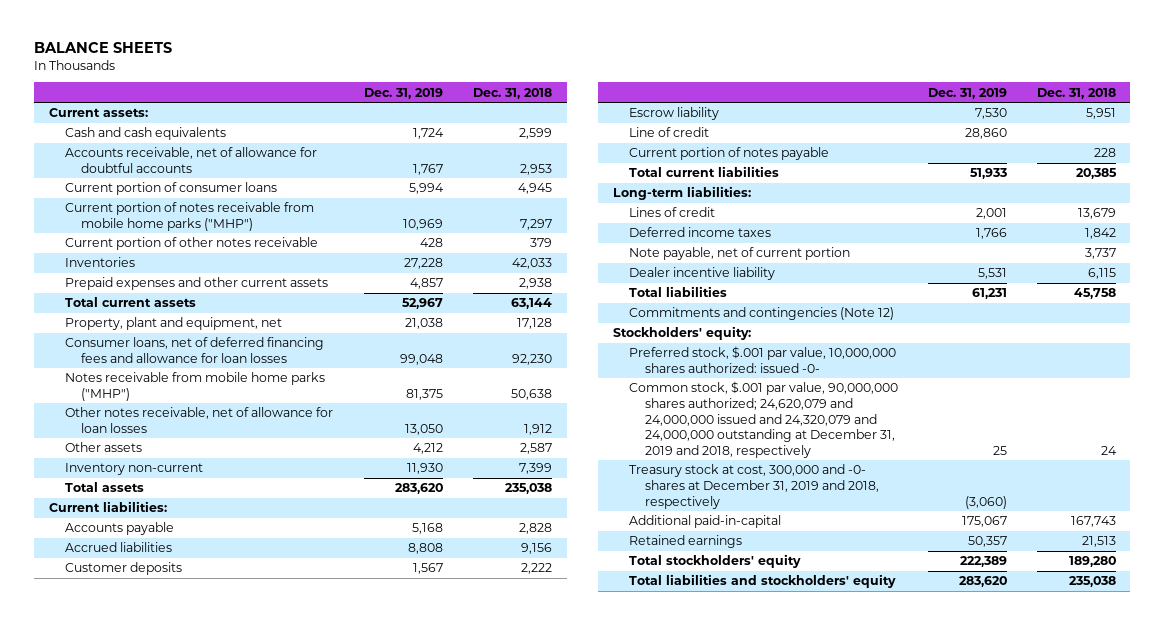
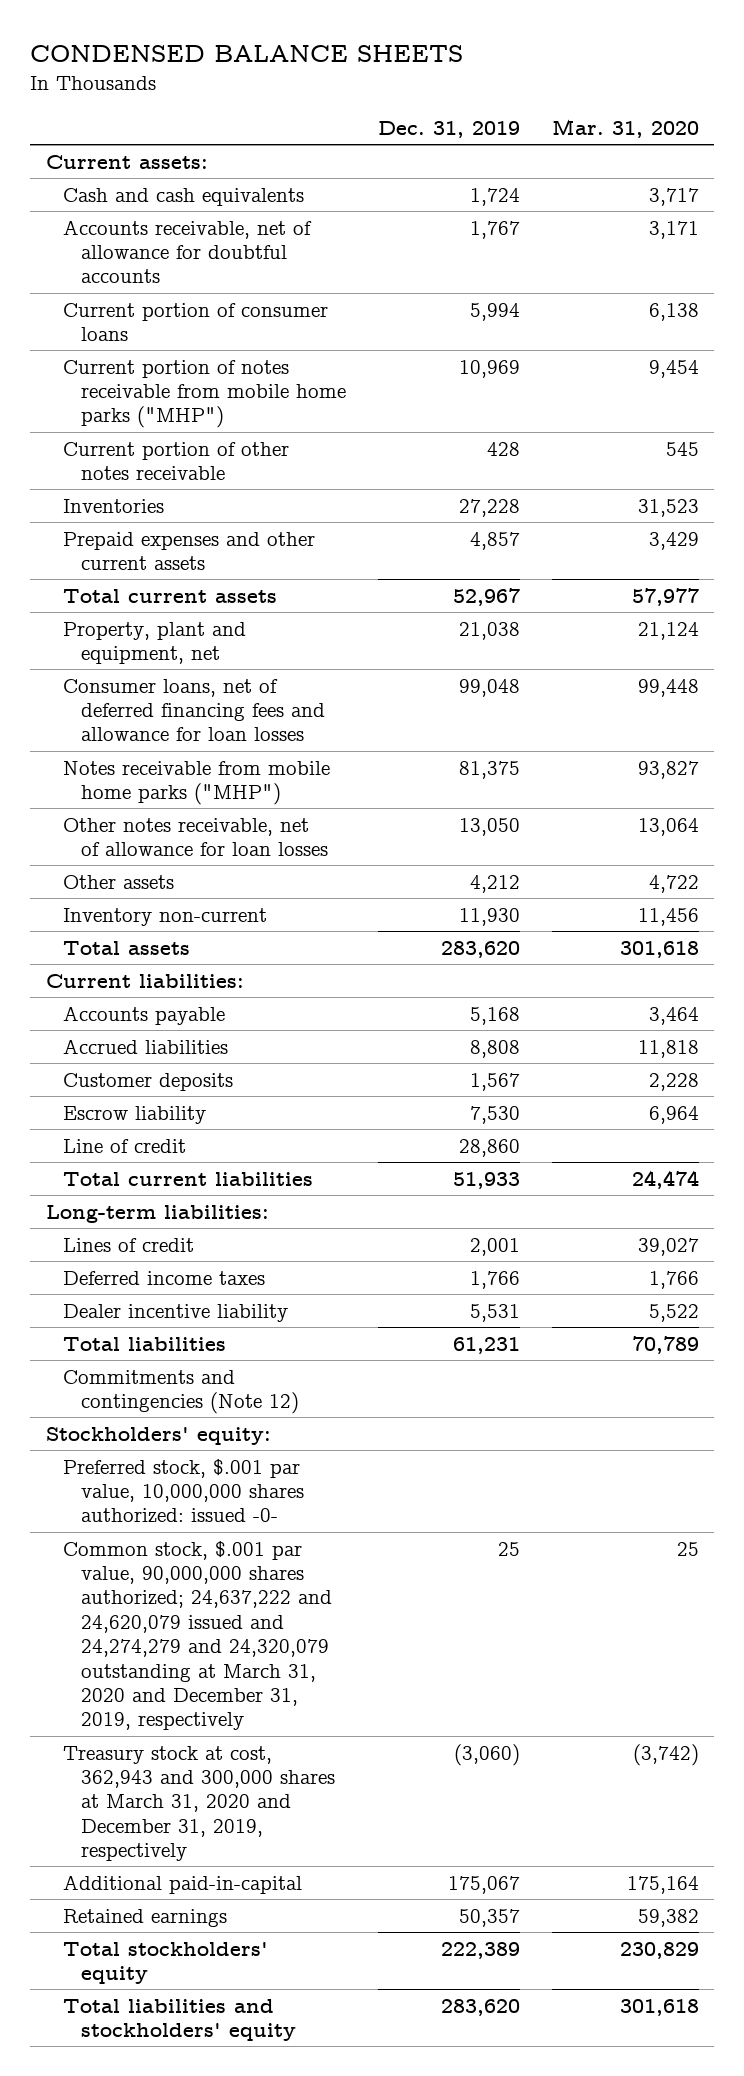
- BALANCE SHEETS
+ CONDENSED BALANCE SHEETS
- | Dec. 31, 2019 | Dec. 31, 2018
+ | Dec. 31, 2019 | Mar. 31, 2020
- Current portion of notes payable | | 228
- Note payable, net of current portion | | 3,737
- Common stock, $.001 par value, 90,000,000 shares authorized; 24,620,079 and 24,000,000 issued and 24,320,079 and 24,000,000 outstanding at December 31, 2019 and 2018, respectively | 25 | 24
- Treasury stock at cost, 300,000 and -0- shares at December 31, 2019 and 2018, respectively | (3,060) |
+ Common stock, $.001 par value, 90,000,000 shares authorized; 24,637,222 and 24,620,079 issued and 24,274,279 and 24,320,079 outstanding at March 31, 2020 and December 31, 2019, respectively | 25 | 25
+ Treasury stock at cost, 362,943 and 300,000 shares at March 31, 2020 and December 31, 2019, respectively | (3,060) | (3,742)

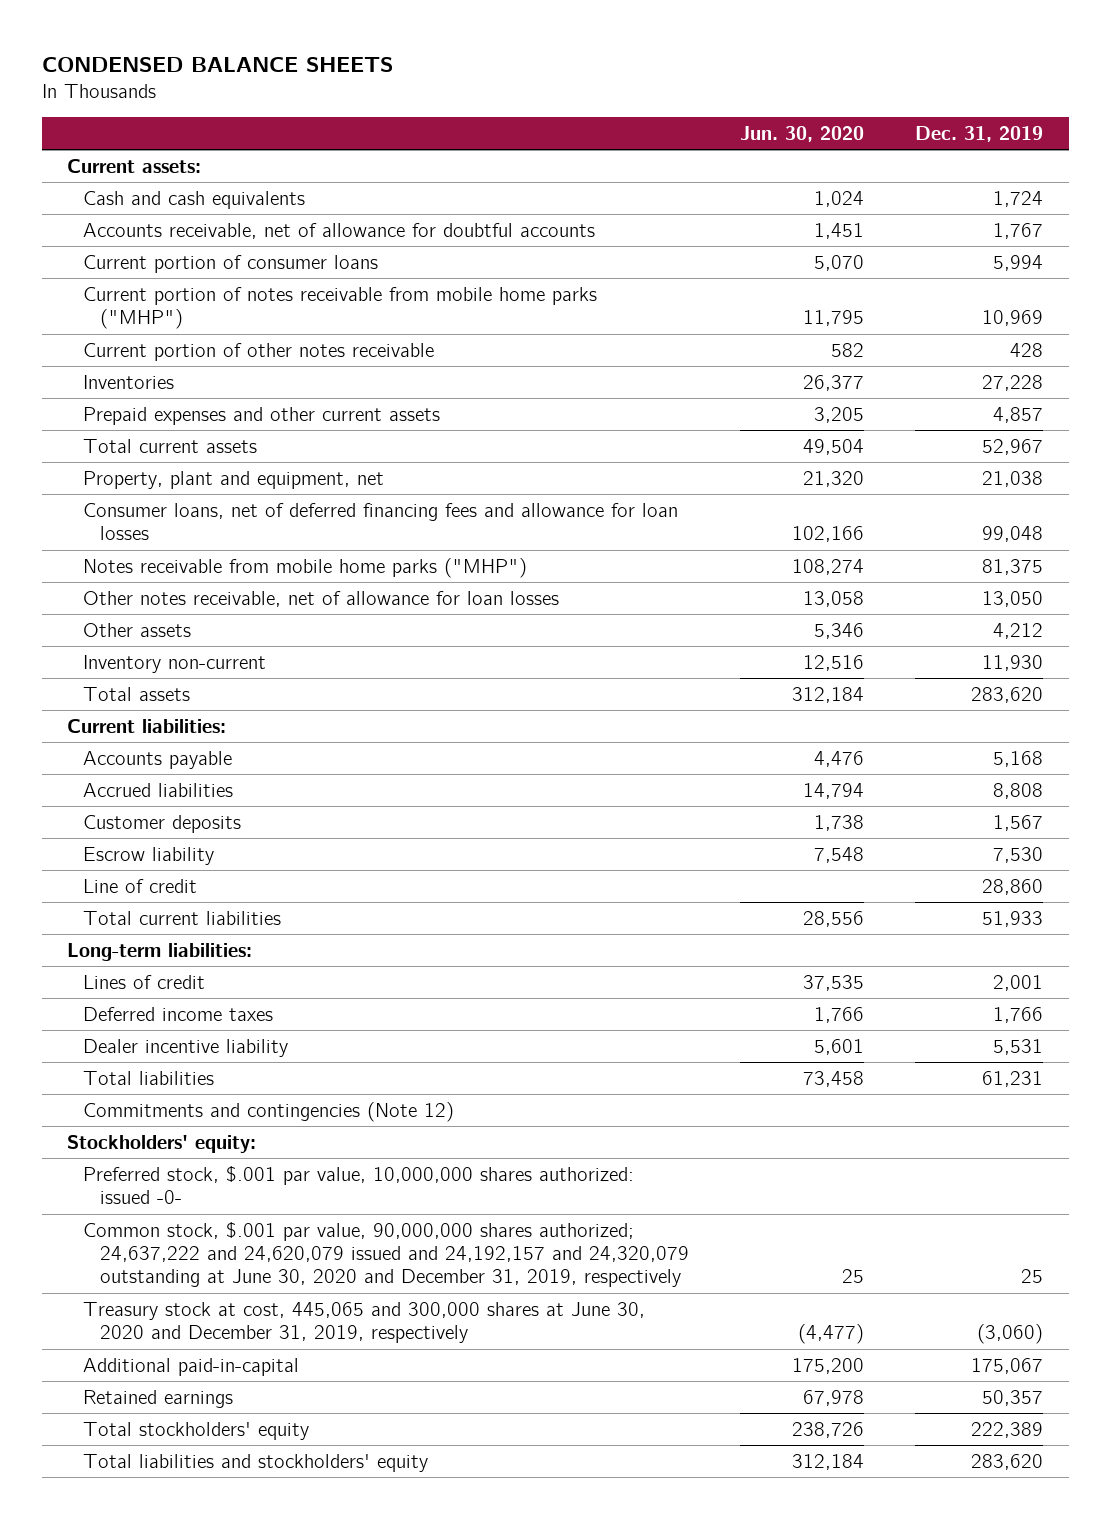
- | Dec. 31, 2019 | Mar. 31, 2020
+ | Jun. 30, 2020 | Dec. 31, 2019
- Common stock, $.001 par value, 90,000,000 shares authorized; 24,637,222 and 24,620,079 issued and 24,274,279 and 24,320,079 outstanding at March 31, 2020 and December 31, 2019, respectively | 25 | 25
- Treasury stock at cost, 362,943 and 300,000 shares at March 31, 2020 and December 31, 2019, respectively | (3,060) | (3,742)
+ Common stock, $.001 par value, 90,000,000 shares authorized; 24,637,222 and 24,620,079 issued and 24,192,157 and 24,320,079 outstanding at June 30, 2020 and December 31, 2019, respectively | 25 | 25
+ Treasury stock at cost, 445,065 and 300,000 shares at June 30, 2020 and December 31, 2019, respectively | (4,477) | (3,060)

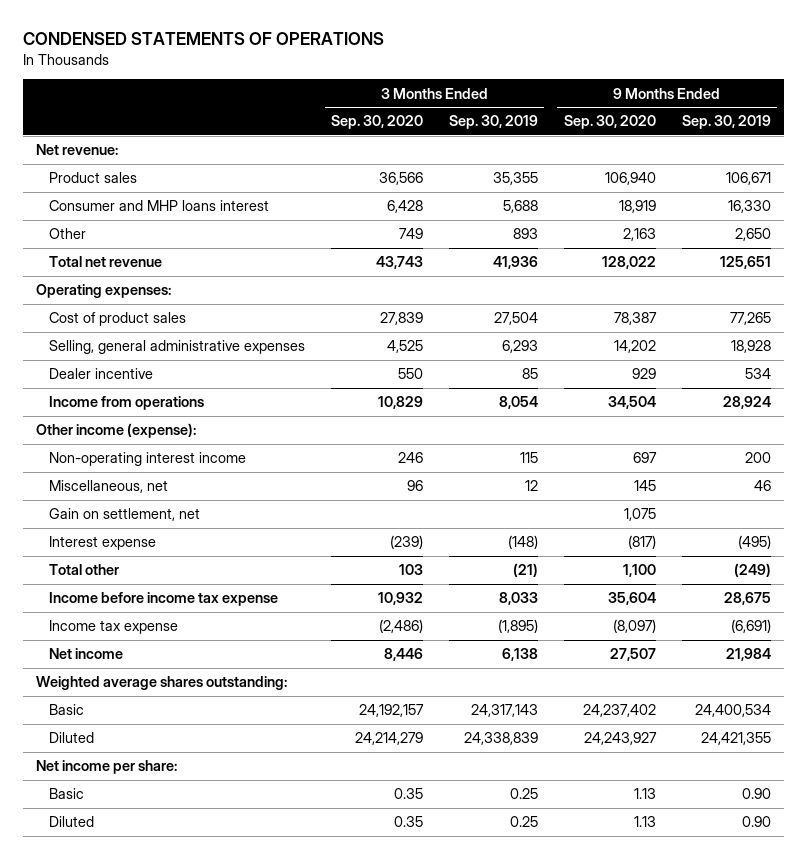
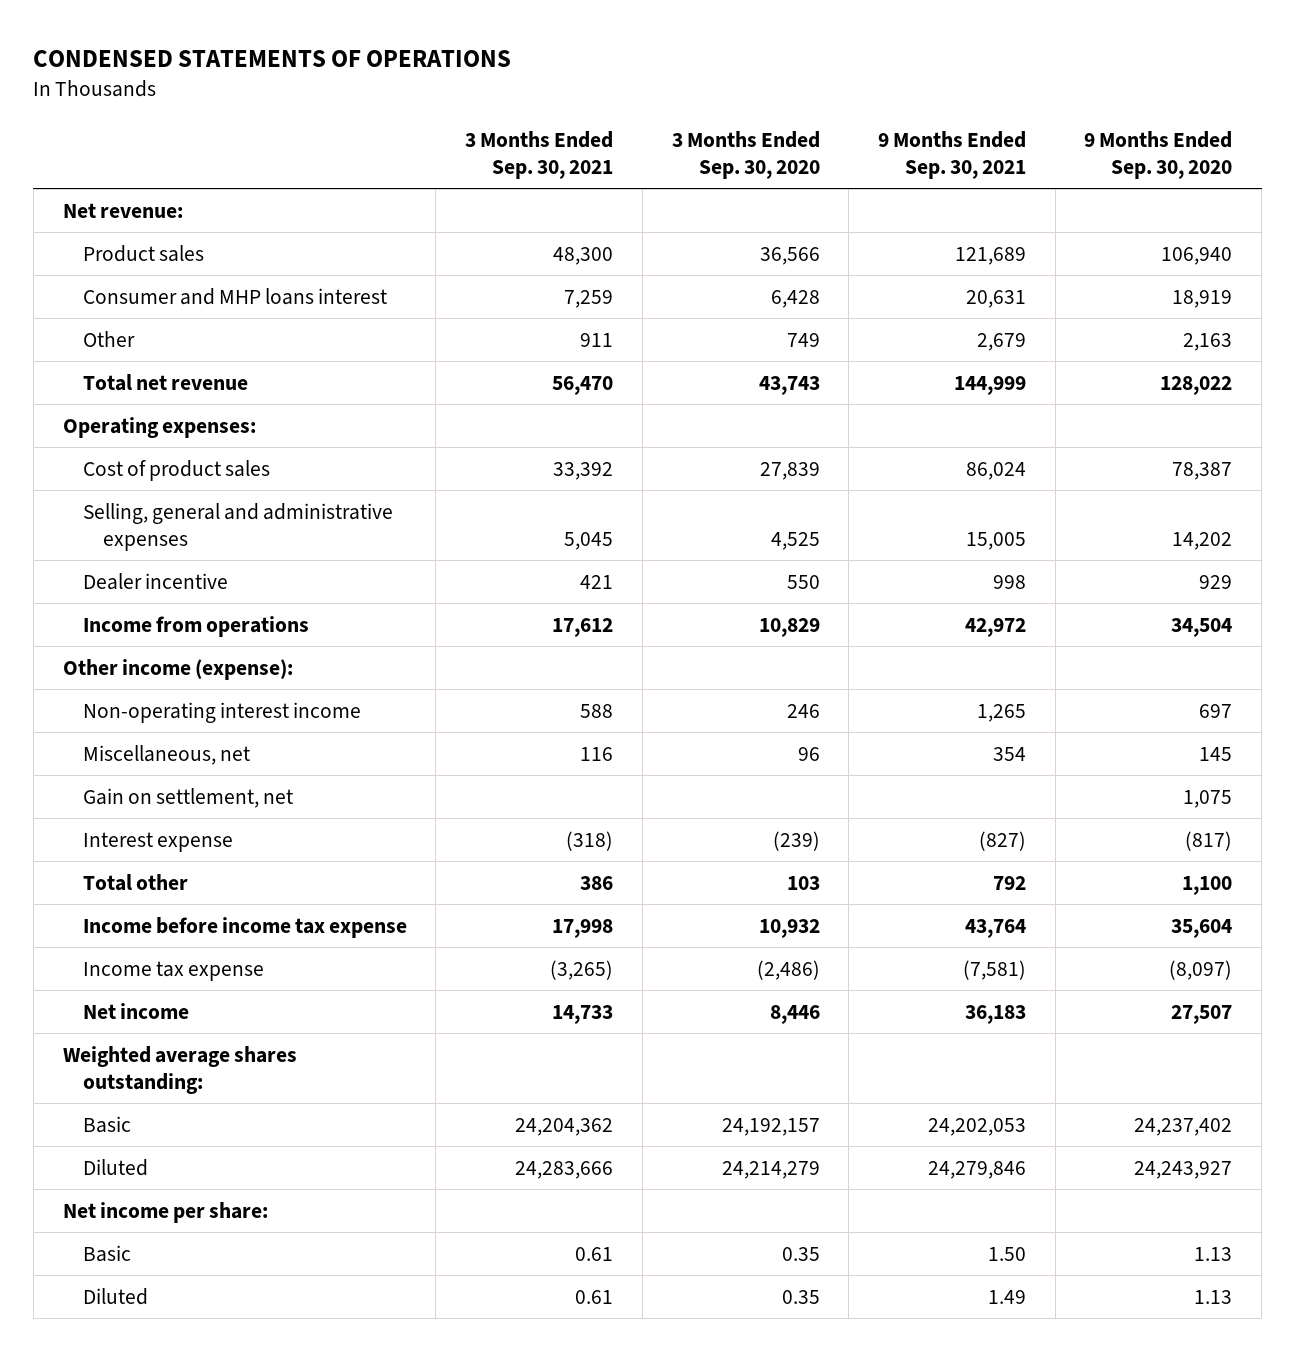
- | 3 Months Ended Sep. 30, 2020 | 3 Months Ended Sep. 30, 2019 | 9 Months Ended Sep. 30, 2020 | 9 Months Ended Sep. 30, 2019
+ | 3 Months Ended Sep. 30, 2021 | 3 Months Ended Sep. 30, 2020 | 9 Months Ended Sep. 30, 2021 | 9 Months Ended Sep. 30, 2020
- Selling, general administrative expenses | 4,525 | 6,293 | 14,202 | 18,928
+ Selling, general and administrative expenses | 5,045 | 4,525 | 15,005 | 14,202

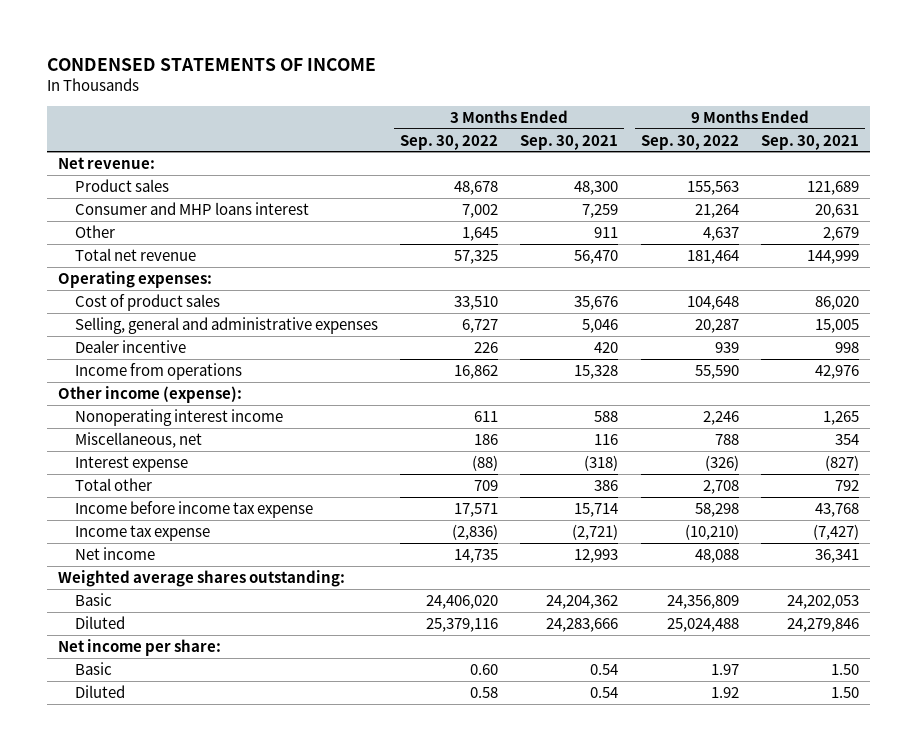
- CONDENSED STATEMENTS OF OPERATIONS
+ CONDENSED STATEMENTS OF INCOME
- | 3 Months Ended Sep. 30, 2021 | 3 Months Ended Sep. 30, 2020 | 9 Months Ended Sep. 30, 2021 | 9 Months Ended Sep. 30, 2020
+ | 3 Months Ended Sep. 30, 2022 | 3 Months Ended Sep. 30, 2021 | 9 Months Ended Sep. 30, 2022 | 9 Months Ended Sep. 30, 2021
- Cost of product sales | 33,392 | 27,839 | 86,024 | 78,387
- Selling, general and administrative expenses | 5,045 | 4,525 | 15,005 | 14,202
- Dealer incentive | 421 | 550 | 998 | 929
- Income from operations | 17,612 | 10,829 | 42,972 | 34,504
+ Cost of product sales | 33,510 | 35,676 | 104,648 | 86,020
+ Selling, general and administrative expenses | 6,727 | 5,046 | 20,287 | 15,005
+ Dealer incentive | 226 | 420 | 939 | 998
+ Income from operations | 16,862 | 15,328 | 55,590 | 42,976
- Non-operating interest income | 588 | 246 | 1,265 | 697
+ Nonoperating interest income | 611 | 588 | 2,246 | 1,265
- Gain on settlement, net | | | | 1,075
- Income before income tax expense | 17,998 | 10,932 | 43,764 | 35,604
- Income tax expense | (3,265) | (2,486) | (7,581) | (8,097)
- Net income | 14,733 | 8,446 | 36,183 | 27,507
+ Income before income tax expense | 17,571 | 15,714 | 58,298 | 43,768
+ Income tax expense | (2,836) | (2,721) | (10,210) | (7,427)
+ Net income | 14,735 | 12,993 | 48,088 | 36,341
- Basic | 0.61 | 0.35 | 1.50 | 1.13
- Diluted | 0.61 | 0.35 | 1.49 | 1.13
+ Basic | 0.60 | 0.54 | 1.97 | 1.50
+ Diluted | 0.58 | 0.54 | 1.92 | 1.50

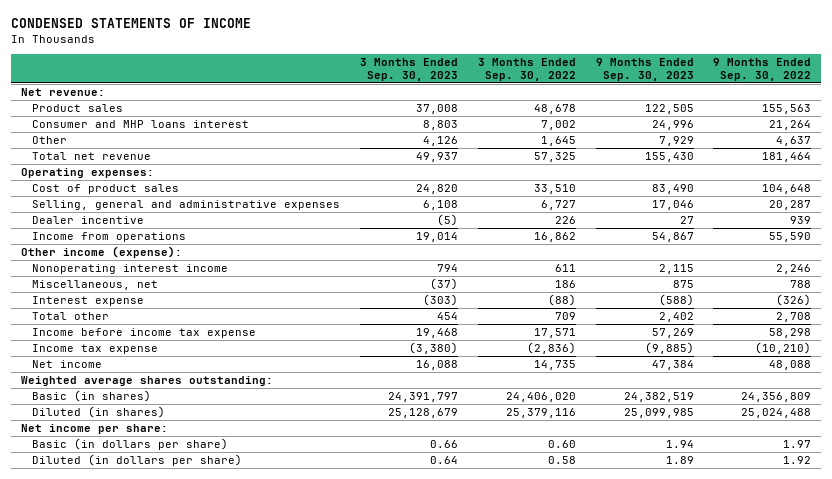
- | 3 Months Ended Sep. 30, 2022 | 3 Months Ended Sep. 30, 2021 | 9 Months Ended Sep. 30, 2022 | 9 Months Ended Sep. 30, 2021
+ | 3 Months Ended Sep. 30, 2023 | 3 Months Ended Sep. 30, 2022 | 9 Months Ended Sep. 30, 2023 | 9 Months Ended Sep. 30, 2022
- Basic | 24,406,020 | 24,204,362 | 24,356,809 | 24,202,053
- Diluted | 25,379,116 | 24,283,666 | 25,024,488 | 24,279,846
+ Basic (in shares) | 24,391,797 | 24,406,020 | 24,382,519 | 24,356,809
+ Diluted (in shares) | 25,128,679 | 25,379,116 | 25,099,985 | 25,024,488
- Basic | 0.60 | 0.54 | 1.97 | 1.50
- Diluted | 0.58 | 0.54 | 1.92 | 1.50
+ Basic (in dollars per share) | 0.66 | 0.60 | 1.94 | 1.97
+ Diluted (in dollars per share) | 0.64 | 0.58 | 1.89 | 1.92

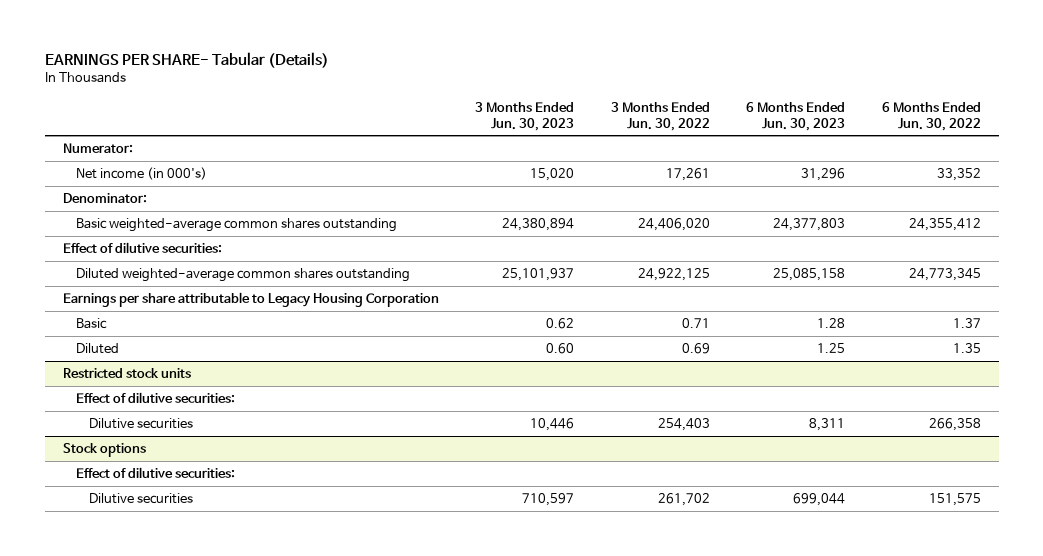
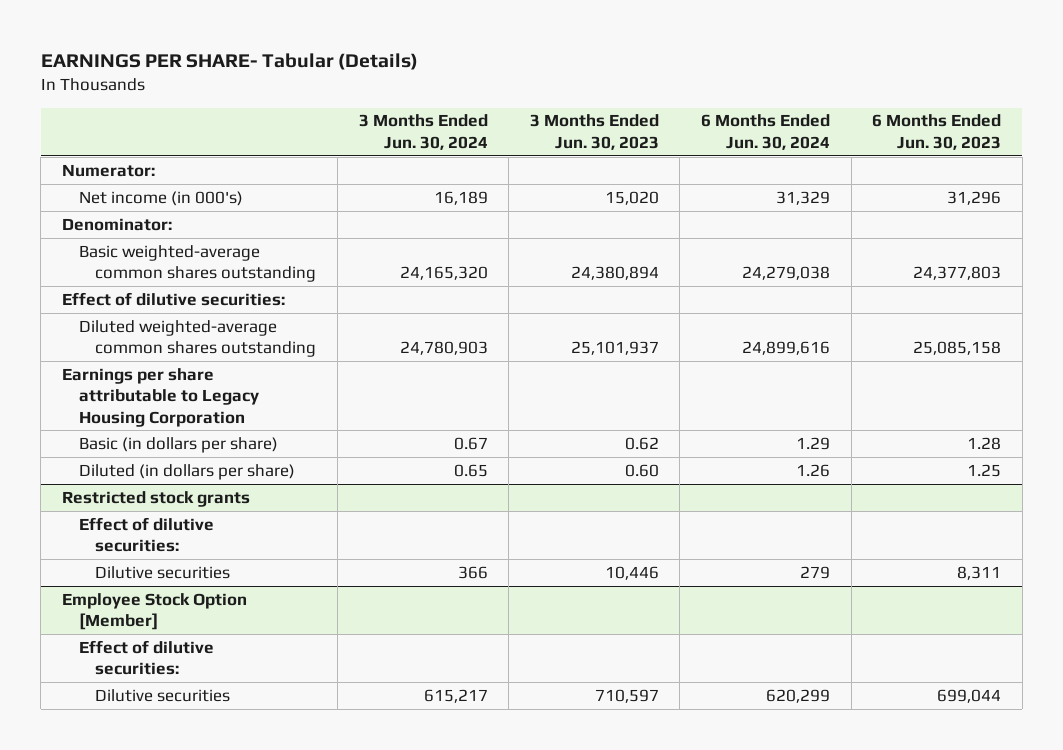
- | 3 Months Ended Jun. 30, 2023 | 3 Months Ended Jun. 30, 2022 | 6 Months Ended Jun. 30, 2023 | 6 Months Ended Jun. 30, 2022
+ | 3 Months Ended Jun. 30, 2024 | 3 Months Ended Jun. 30, 2023 | 6 Months Ended Jun. 30, 2024 | 6 Months Ended Jun. 30, 2023
- Basic | 0.62 | 0.71 | 1.28 | 1.37
- Diluted | 0.60 | 0.69 | 1.25 | 1.35
- Restricted stock units
+ Basic (in dollars per share) | 0.67 | 0.62 | 1.29 | 1.28
+ Diluted (in dollars per share) | 0.65 | 0.60 | 1.26 | 1.25
+ Restricted stock grants
- Stock options
+ Employee Stock Option [Member]

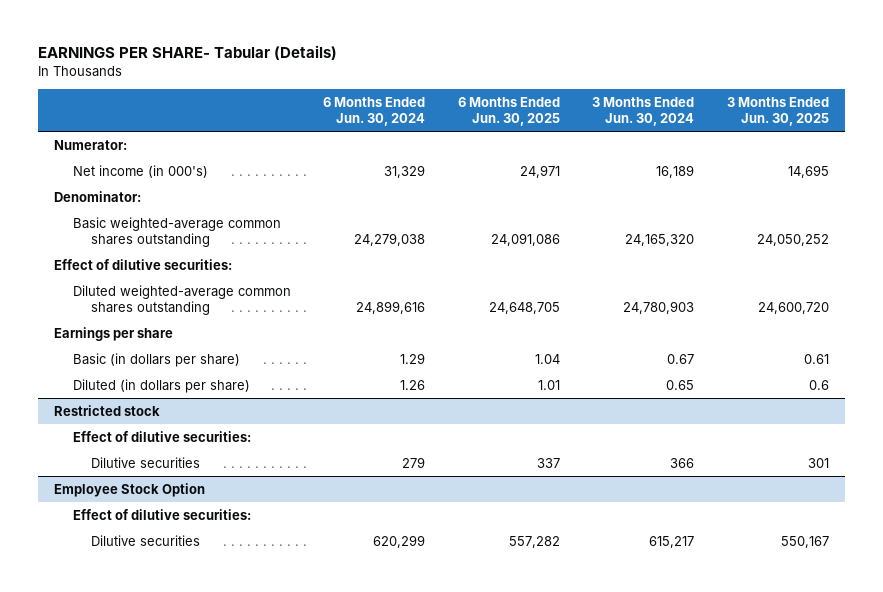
- | 3 Months Ended Jun. 30, 2024 | 3 Months Ended Jun. 30, 2023 | 6 Months Ended Jun. 30, 2024 | 6 Months Ended Jun. 30, 2023
+ | 6 Months Ended Jun. 30, 2024 | 6 Months Ended Jun. 30, 2025 | 3 Months Ended Jun. 30, 2024 | 3 Months Ended Jun. 30, 2025
- Earnings per share attributable to Legacy Housing Corporation
+ Earnings per share
- Restricted stock grants
+ Restricted stock
- Employee Stock Option [Member]
+ Employee Stock Option

